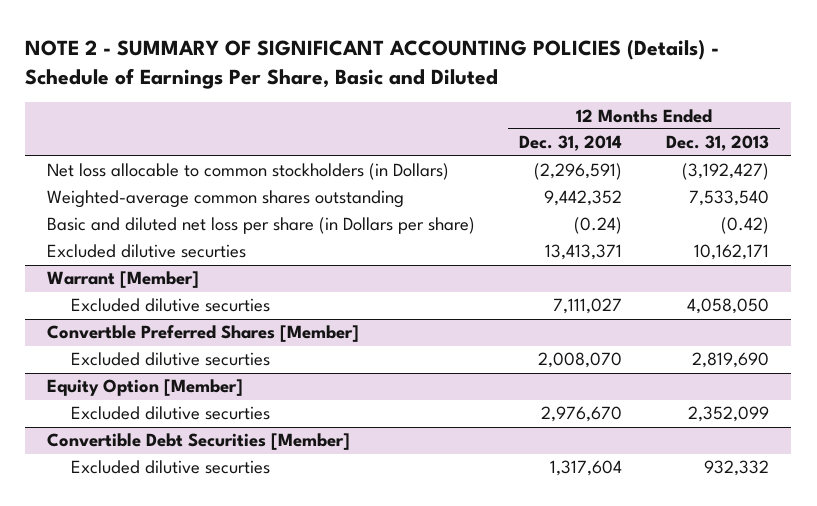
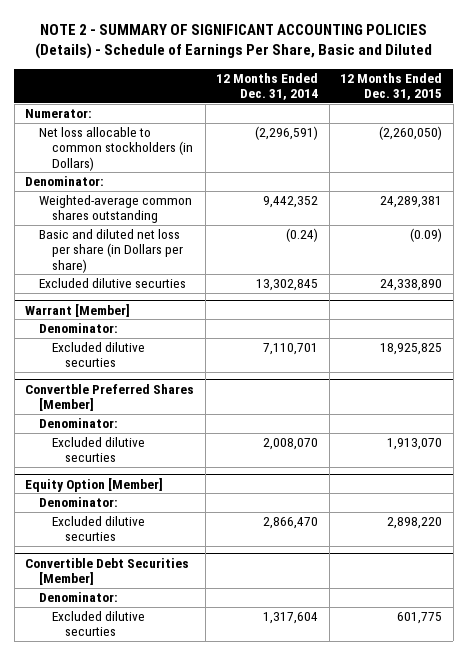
- | 12 Months Ended Dec. 31, 2014 | 12 Months Ended Dec. 31, 2013
+ | 12 Months Ended Dec. 31, 2014 | 12 Months Ended Dec. 31, 2015
+ Numerator:
+ Denominator:
- Excluded dilutive securties | 13,413,371 | 10,162,171
+ Excluded dilutive securties | 13,302,845 | 24,338,890
@ Warrant [Member]
- Excluded dilutive securties | 7,111,027 | 4,058,050
+ Denominator:
+ Excluded dilutive securties | 7,110,701 | 18,925,825
@ Convertble Preferred Shares [Member]
+ Denominator:
@ Equity Option [Member]
- Excluded dilutive securties | 2,976,670 | 2,352,099
+ Denominator:
+ Excluded dilutive securties | 2,866,470 | 2,898,220
@ Convertible Debt Securities [Member]
+ Denominator:

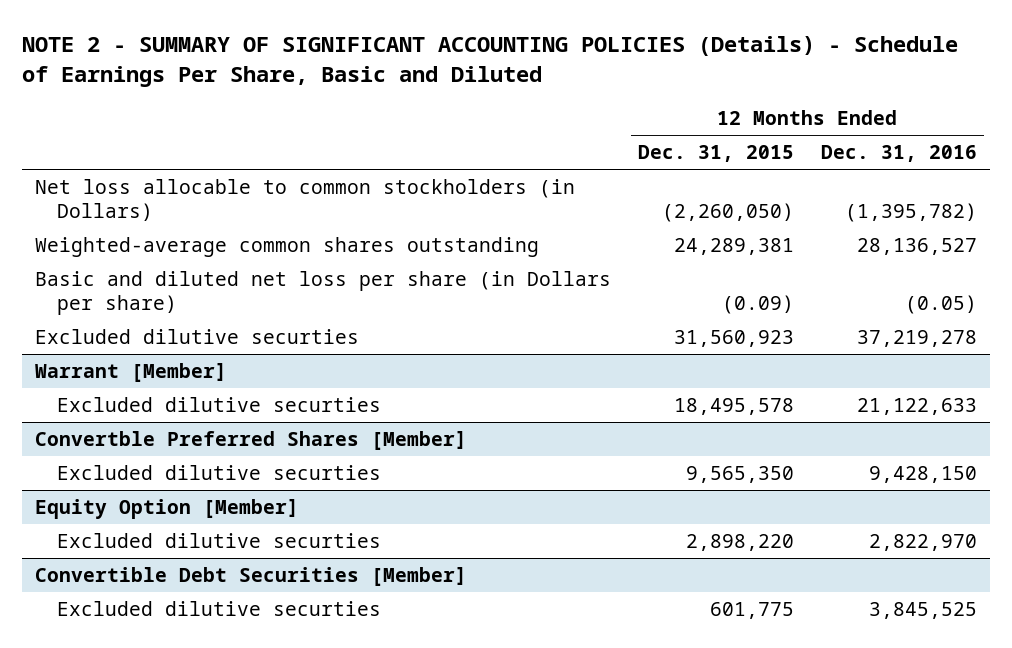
- | 12 Months Ended Dec. 31, 2014 | 12 Months Ended Dec. 31, 2015
+ | 12 Months Ended Dec. 31, 2015 | 12 Months Ended Dec. 31, 2016
- Numerator:
- Denominator:
- Excluded dilutive securties | 13,302,845 | 24,338,890
+ Excluded dilutive securties | 31,560,923 | 37,219,278
@ Warrant [Member]
- Denominator:
- Excluded dilutive securties | 7,110,701 | 18,925,825
+ Excluded dilutive securties | 18,495,578 | 21,122,633
@ Convertble Preferred Shares [Member]
- Denominator:
- Excluded dilutive securties | 2,008,070 | 1,913,070
+ Excluded dilutive securties | 9,565,350 | 9,428,150
@ Equity Option [Member]
- Denominator:
@ Convertible Debt Securities [Member]
- Denominator:

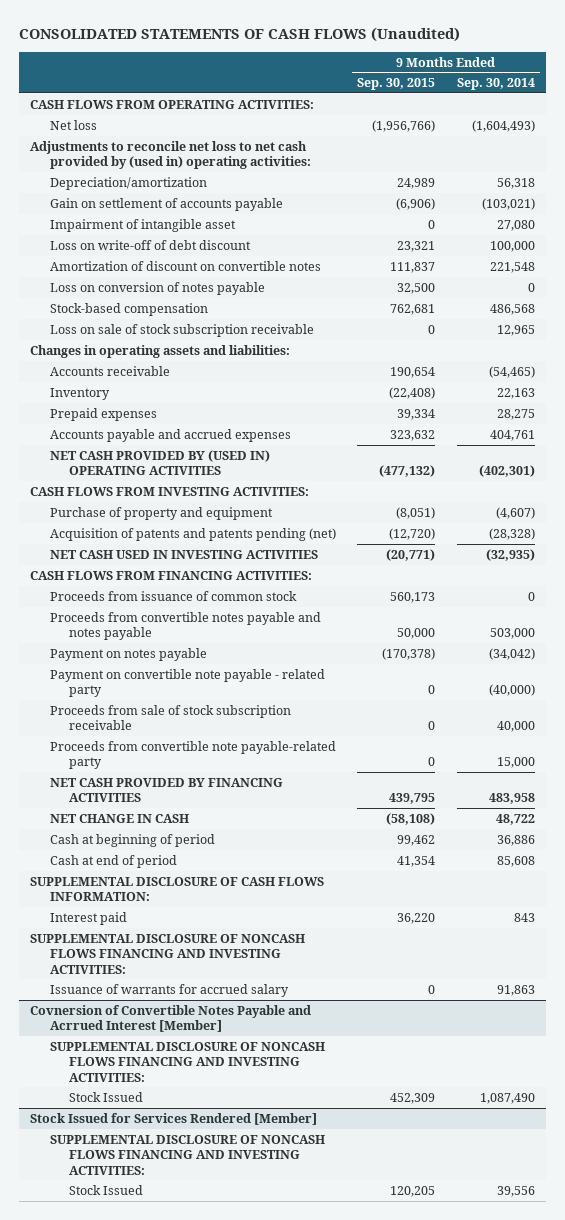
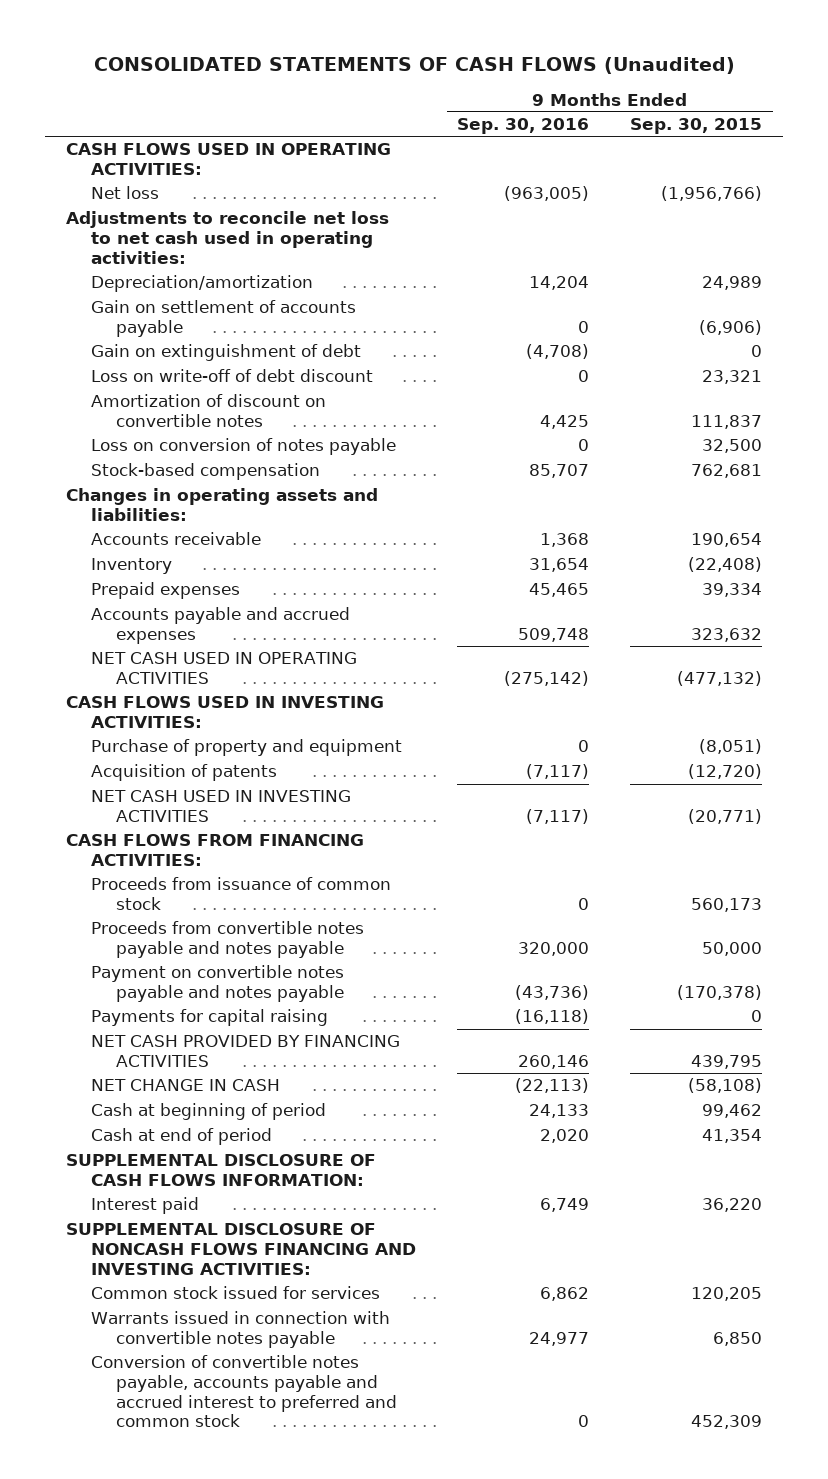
- | 9 Months Ended Sep. 30, 2015 | 9 Months Ended Sep. 30, 2014
+ | 9 Months Ended Sep. 30, 2016 | 9 Months Ended Sep. 30, 2015
- CASH FLOWS FROM OPERATING ACTIVITIES:
+ CASH FLOWS USED IN OPERATING ACTIVITIES:
- Adjustments to reconcile net loss to net cash provided by (used in) operating activities:
+ Adjustments to reconcile net loss to net cash used in operating activities:
- Impairment of intangible asset | 0 | 27,080
+ Gain on extinguishment of debt | (4,708) | 0
- Loss on sale of stock subscription receivable | 0 | 12,965
- NET CASH PROVIDED BY (USED IN) OPERATING ACTIVITIES | (477,132) | (402,301)
- CASH FLOWS FROM INVESTING ACTIVITIES:
+ NET CASH USED IN OPERATING ACTIVITIES | (275,142) | (477,132)
+ CASH FLOWS USED IN INVESTING ACTIVITIES:
- Acquisition of patents and patents pending (net) | (12,720) | (28,328)
+ Acquisition of patents | (7,117) | (12,720)
- Payment on notes payable | (170,378) | (34,042)
- Payment on convertible note payable - related party | 0 | (40,000)
- Proceeds from sale of stock subscription receivable | 0 | 40,000
- Proceeds from convertible note payable-related party | 0 | 15,000
+ Payment on convertible notes payable and notes payable | (43,736) | (170,378)
+ Payments for capital raising | (16,118) | 0
- Issuance of warrants for accrued salary | 0 | 91,863
- Covnersion of Convertible Notes Payable and Acrrued Interest [Member]
- SUPPLEMENTAL DISCLOSURE OF NONCASH FLOWS FINANCING AND INVESTING ACTIVITIES:
- Stock Issued | 452,309 | 1,087,490
- Stock Issued for Services Rendered [Member]
- SUPPLEMENTAL DISCLOSURE OF NONCASH FLOWS FINANCING AND INVESTING ACTIVITIES:
- Stock Issued | 120,205 | 39,556
+ Common stock issued for services | 6,862 | 120,205
+ Warrants issued in connection with convertible notes payable | 24,977 | 6,850
+ Conversion of convertible notes payable, accounts payable and accrued interest to preferred and common stock | 0 | 452,309

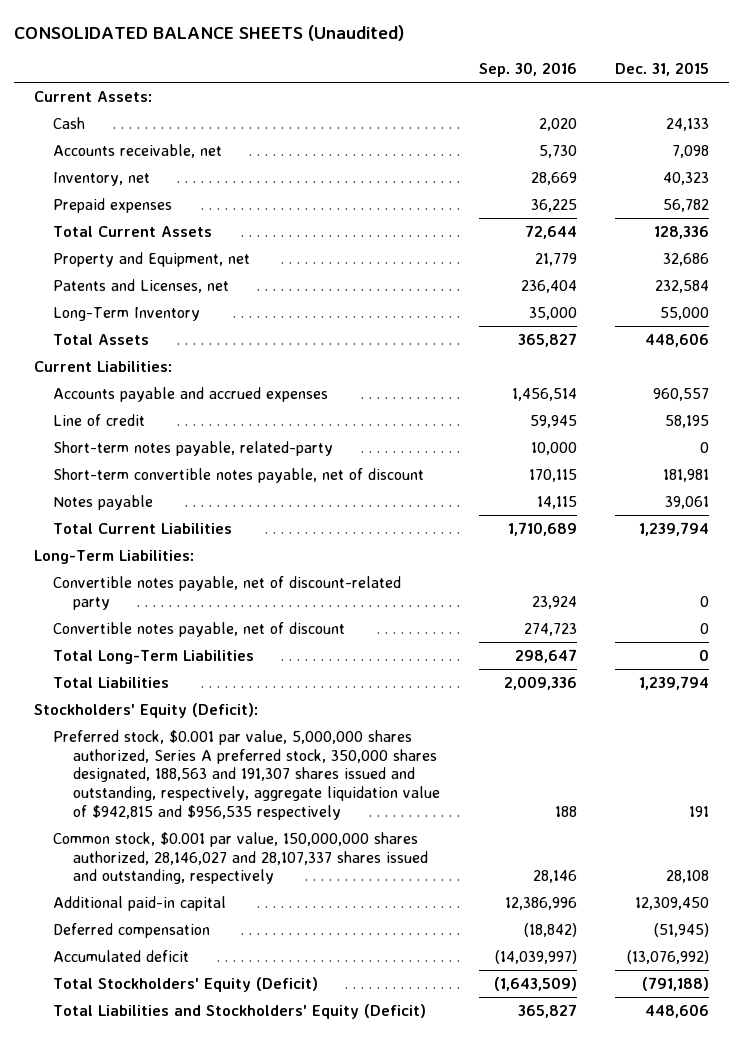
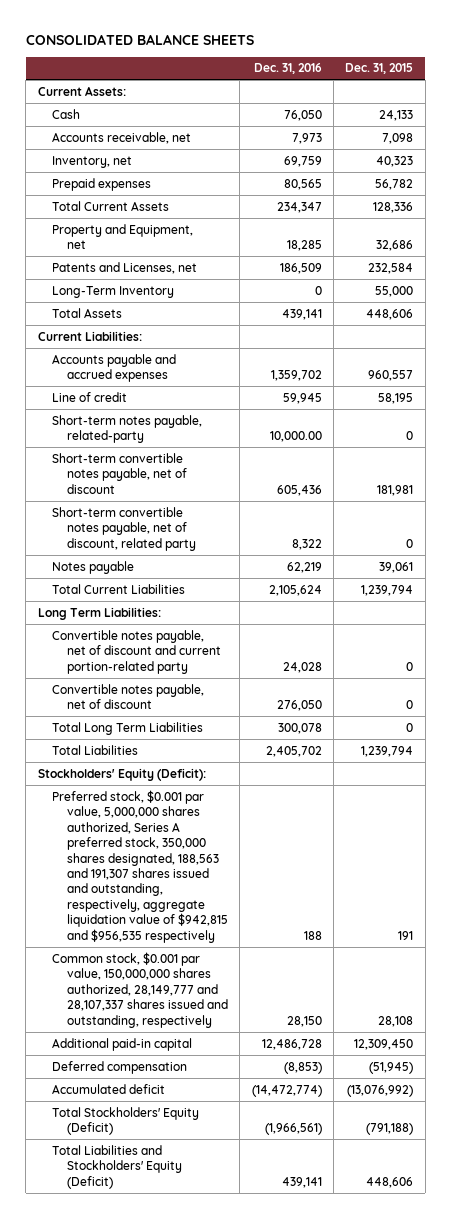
- CONSOLIDATED BALANCE SHEETS (Unaudited)
+ CONSOLIDATED BALANCE SHEETS
- | Sep. 30, 2016 | Dec. 31, 2015
+ | Dec. 31, 2016 | Dec. 31, 2015
+ Short-term convertible notes payable, net of discount, related party | 8,322 | 0
- Long-Term Liabilities:
- Convertible notes payable, net of discount-related party | 23,924 | 0
+ Long Term Liabilities:
+ Convertible notes payable, net of discount and current portion-related party | 24,028 | 0
- Total Long-Term Liabilities | 298,647 | 0
+ Total Long Term Liabilities | 300,078 | 0
- Common stock, $0.001 par value, 150,000,000 shares authorized, 28,146,027 and 28,107,337 shares issued and outstanding, respectively | 28,146 | 28,108
+ Common stock, $0.001 par value, 150,000,000 shares authorized, 28,149,777 and 28,107,337 shares issued and outstanding, respectively | 28,150 | 28,108

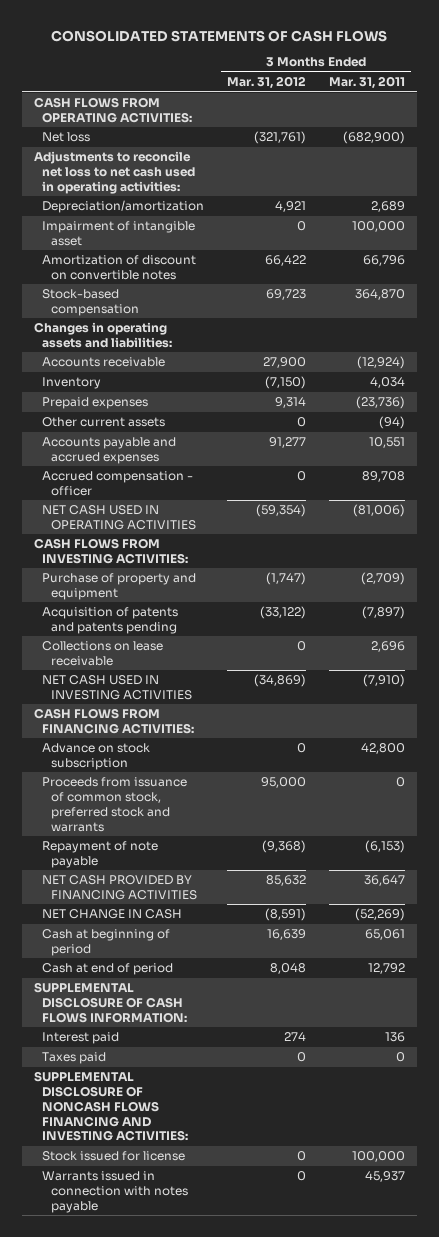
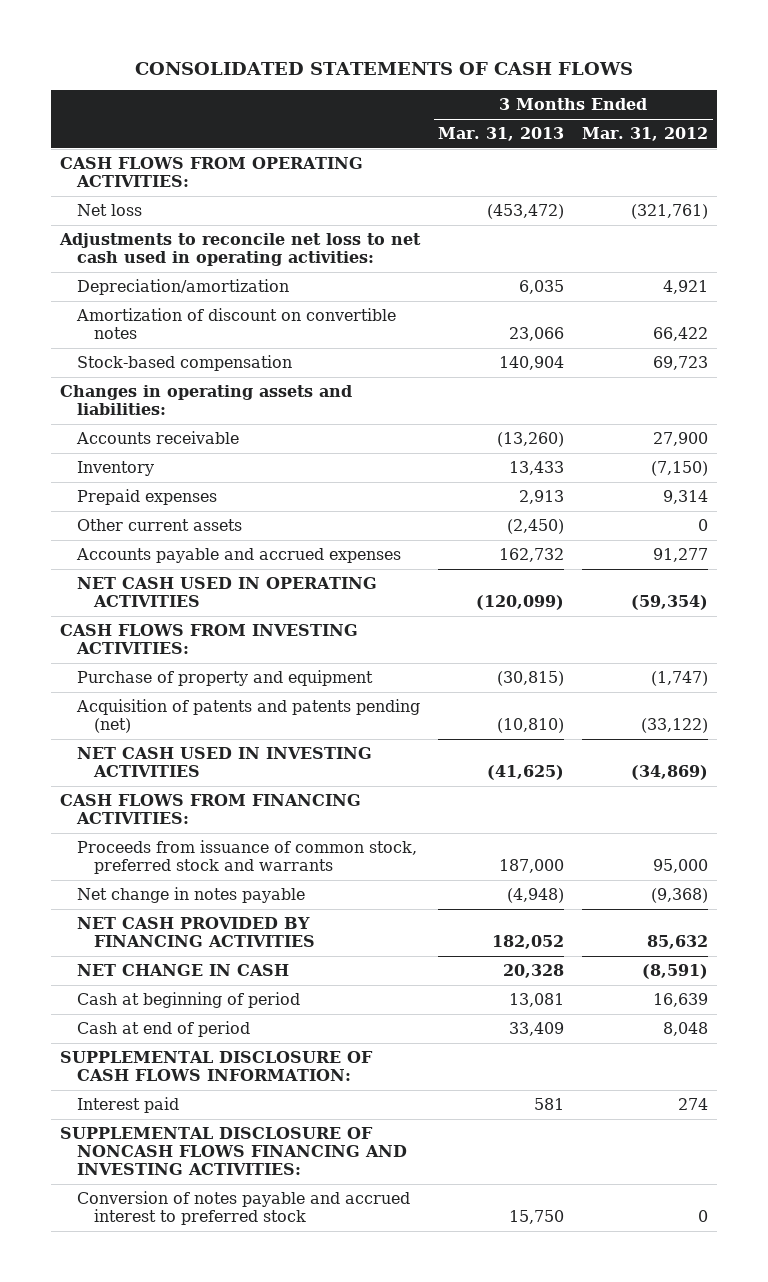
- | 3 Months Ended Mar. 31, 2012 | 3 Months Ended Mar. 31, 2011
+ | 3 Months Ended Mar. 31, 2013 | 3 Months Ended Mar. 31, 2012
- Impairment of intangible asset | 0 | 100,000
- Accrued compensation - officer | 0 | 89,708
- Acquisition of patents and patents pending | (33,122) | (7,897)
- Collections on lease receivable | 0 | 2,696
+ Acquisition of patents and patents pending (net) | (10,810) | (33,122)
- Advance on stock subscription | 0 | 42,800
- Repayment of note payable | (9,368) | (6,153)
+ Net change in notes payable | (4,948) | (9,368)
- Taxes paid | 0 | 0
- Stock issued for license | 0 | 100,000
- Warrants issued in connection with notes payable | 0 | 45,937
+ Conversion of notes payable and accrued interest to preferred stock | 15,750 | 0

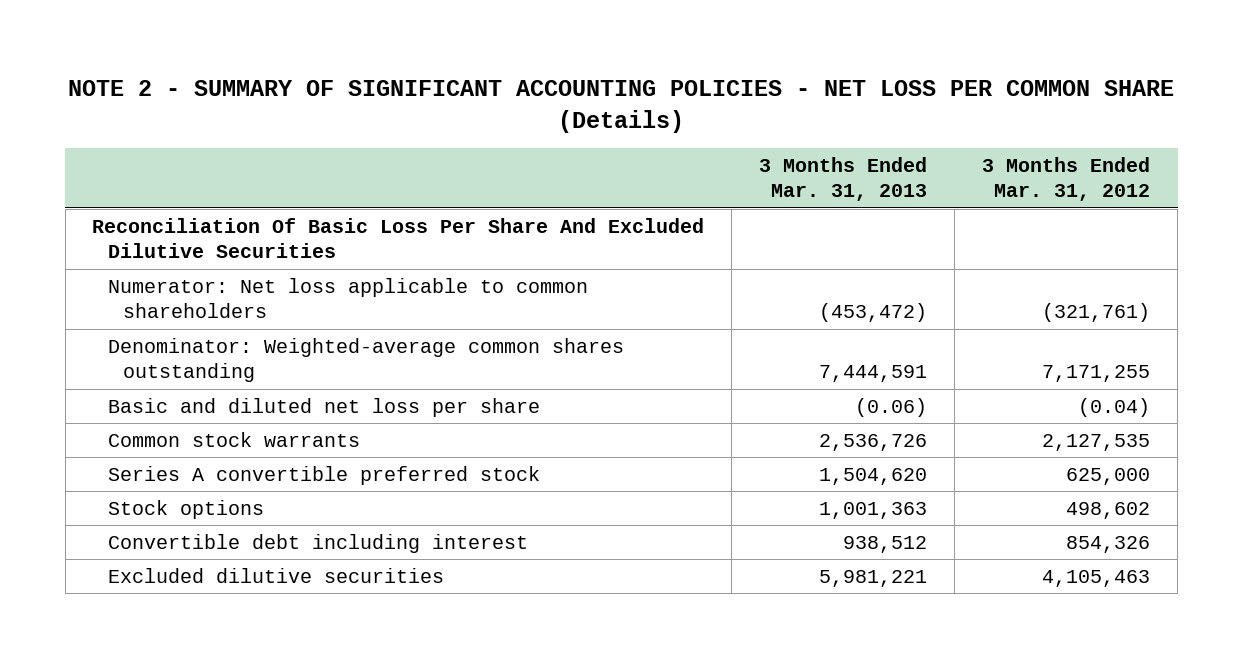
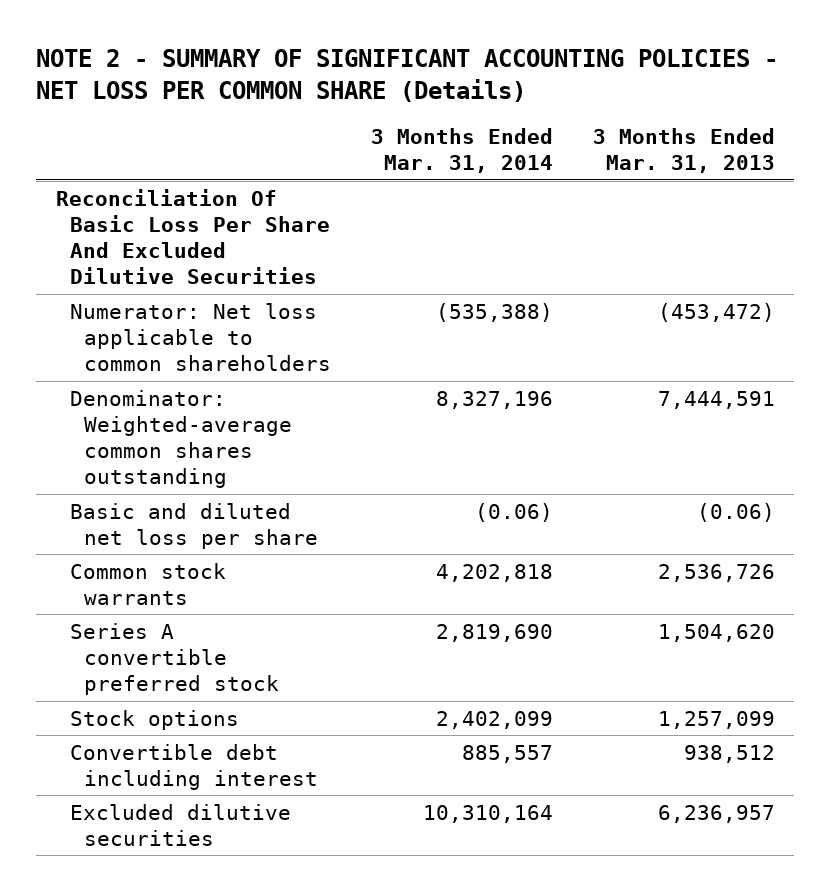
- | 3 Months Ended Mar. 31, 2013 | 3 Months Ended Mar. 31, 2012
+ | 3 Months Ended Mar. 31, 2014 | 3 Months Ended Mar. 31, 2013
- Stock options | 1,001,363 | 498,602
+ Stock options | 2,402,099 | 1,257,099
- Excluded dilutive securities | 5,981,221 | 4,105,463
+ Excluded dilutive securities | 10,310,164 | 6,236,957

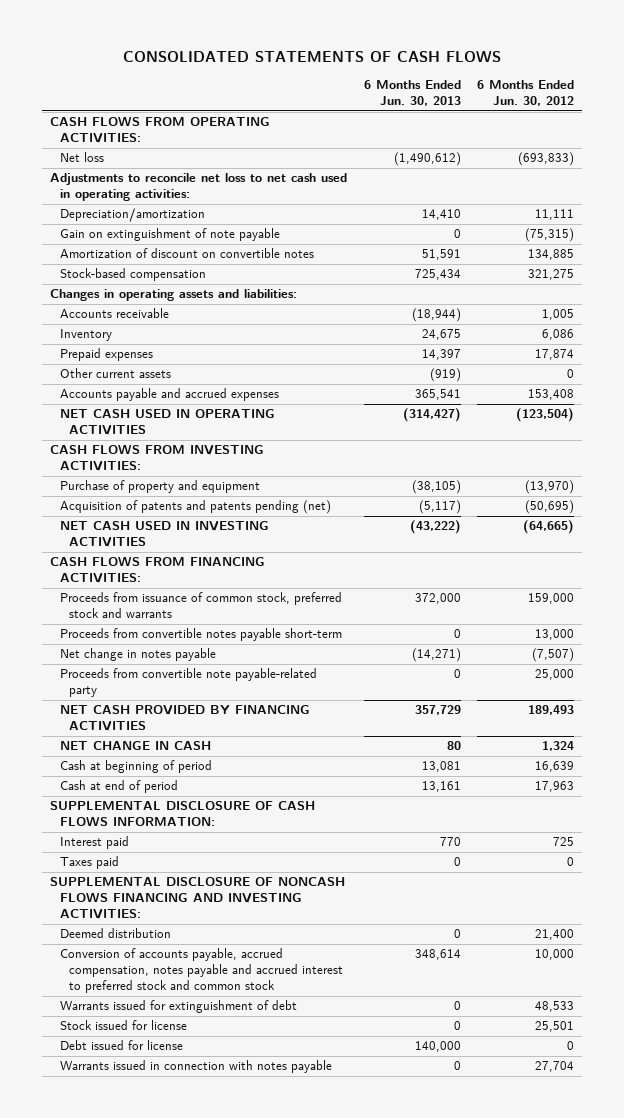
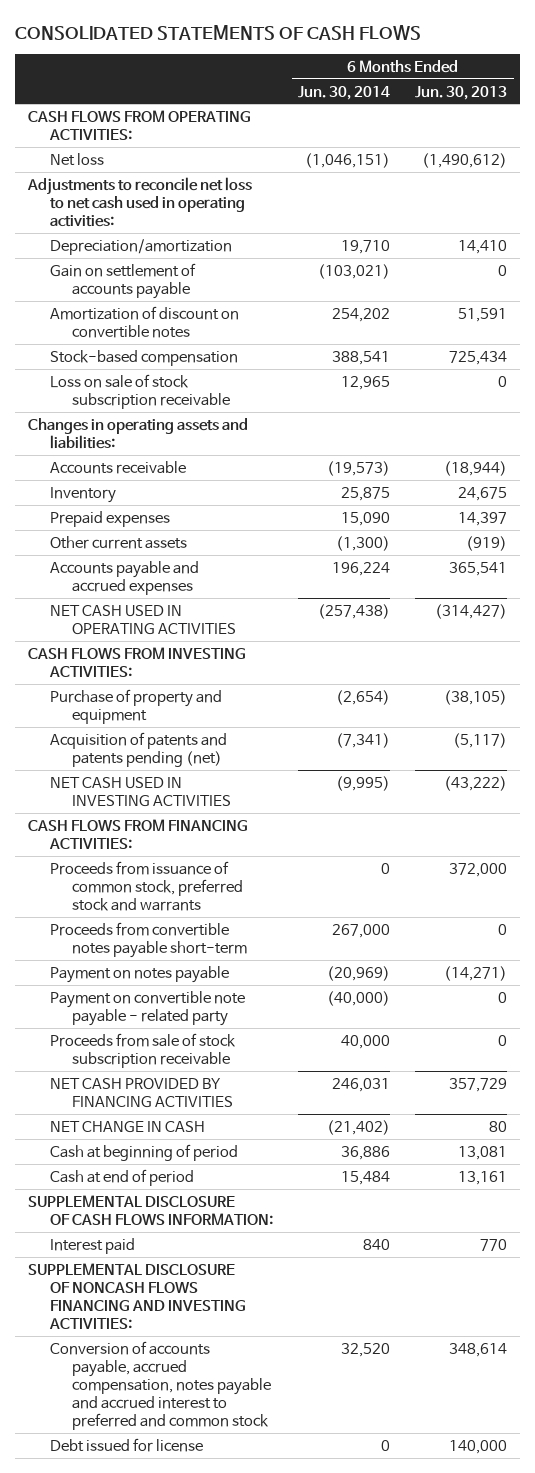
- | 6 Months Ended Jun. 30, 2013 | 6 Months Ended Jun. 30, 2012
+ | 6 Months Ended Jun. 30, 2014 | 6 Months Ended Jun. 30, 2013
- Gain on extinguishment of note payable | 0 | (75,315)
+ Gain on settlement of accounts payable | (103,021) | 0
+ Loss on sale of stock subscription receivable | 12,965 | 0
- Net change in notes payable | (14,271) | (7,507)
- Proceeds from convertible note payable-related party | 0 | 25,000
+ Payment on notes payable | (20,969) | (14,271)
+ Payment on convertible note payable - related party | (40,000) | 0
+ Proceeds from sale of stock subscription receivable | 40,000 | 0
- Taxes paid | 0 | 0
- Deemed distribution | 0 | 21,400
- Conversion of accounts payable, accrued compensation, notes payable and accrued interest to preferred stock and common stock | 348,614 | 10,000
- Warrants issued for extinguishment of debt | 0 | 48,533
- Stock issued for license | 0 | 25,501
+ Conversion of accounts payable, accrued compensation, notes payable and accrued interest to preferred and common stock | 32,520 | 348,614
- Warrants issued in connection with notes payable | 0 | 27,704

